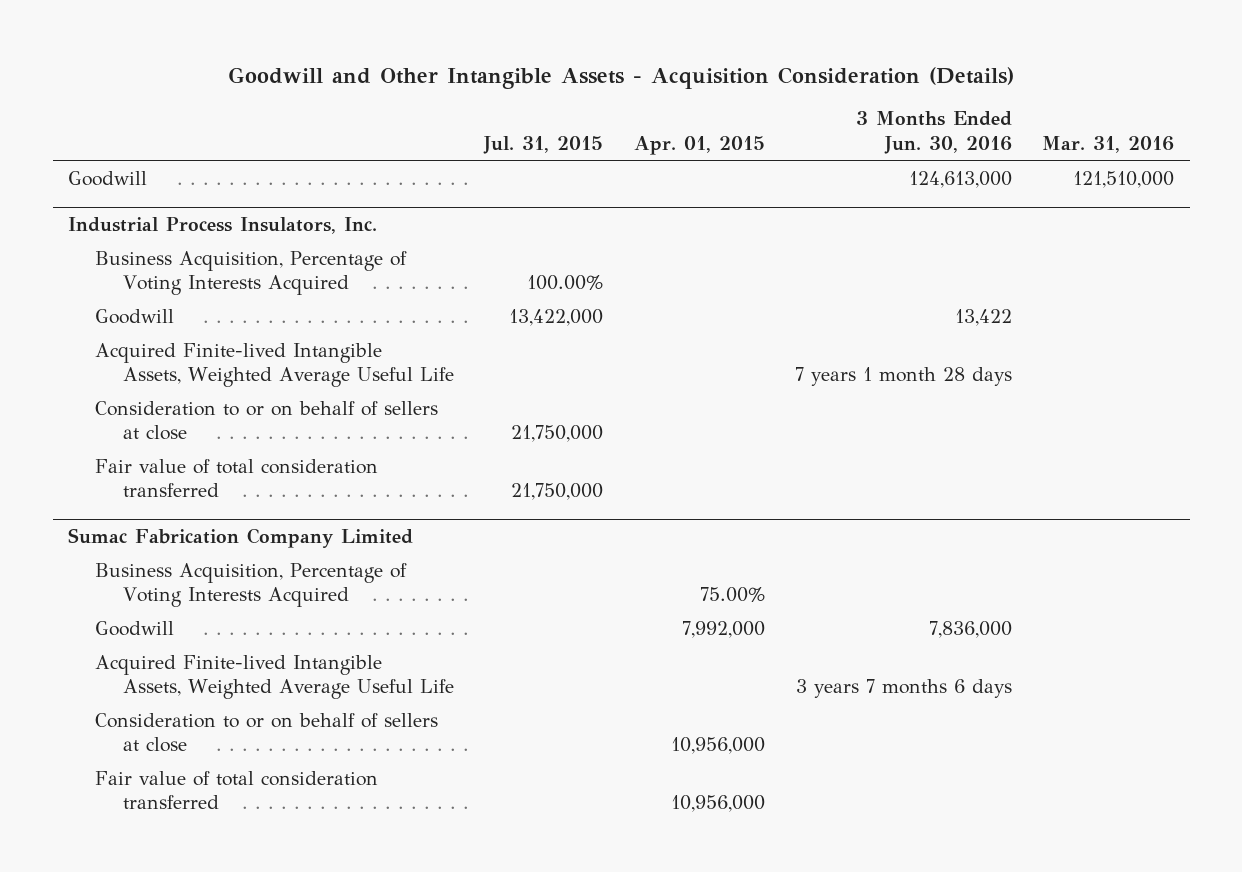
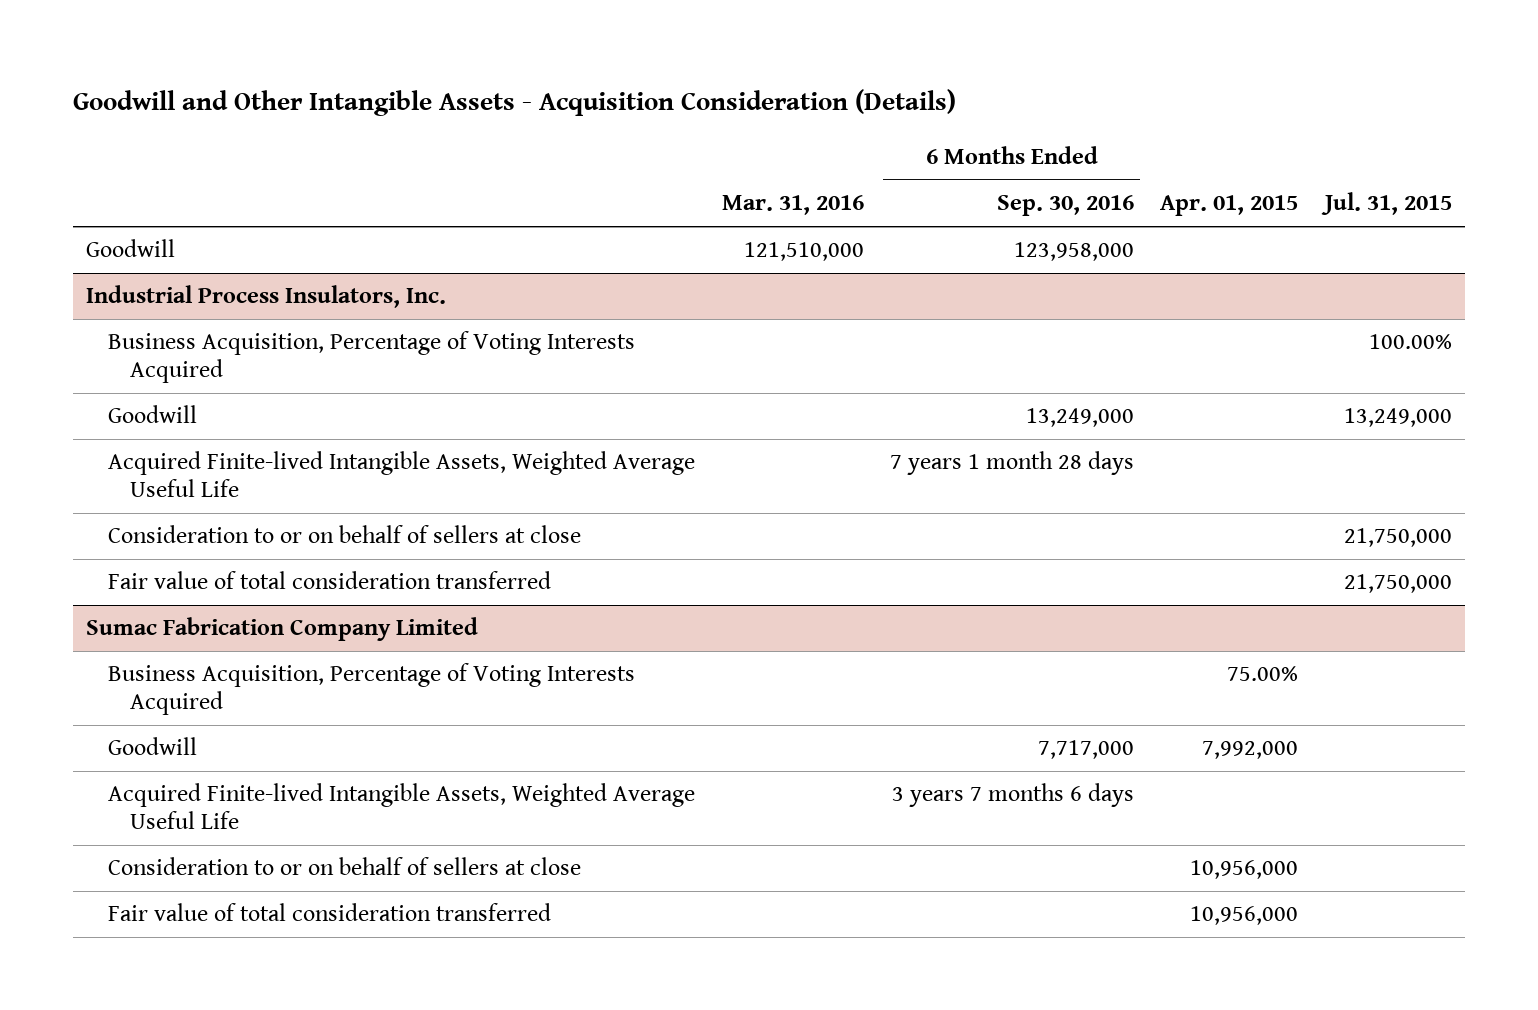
- | Jul. 31, 2015 | Apr. 01, 2015 | 3 Months Ended Jun. 30, 2016 | Mar. 31, 2016
+ | Mar. 31, 2016 | 6 Months Ended Sep. 30, 2016 | Apr. 01, 2015 | Jul. 31, 2015
@ Industrial Process Insulators, Inc.
- Goodwill | 13,422,000 | | 13,422 |
+ Goodwill | | 13,249,000 | | 13,249,000

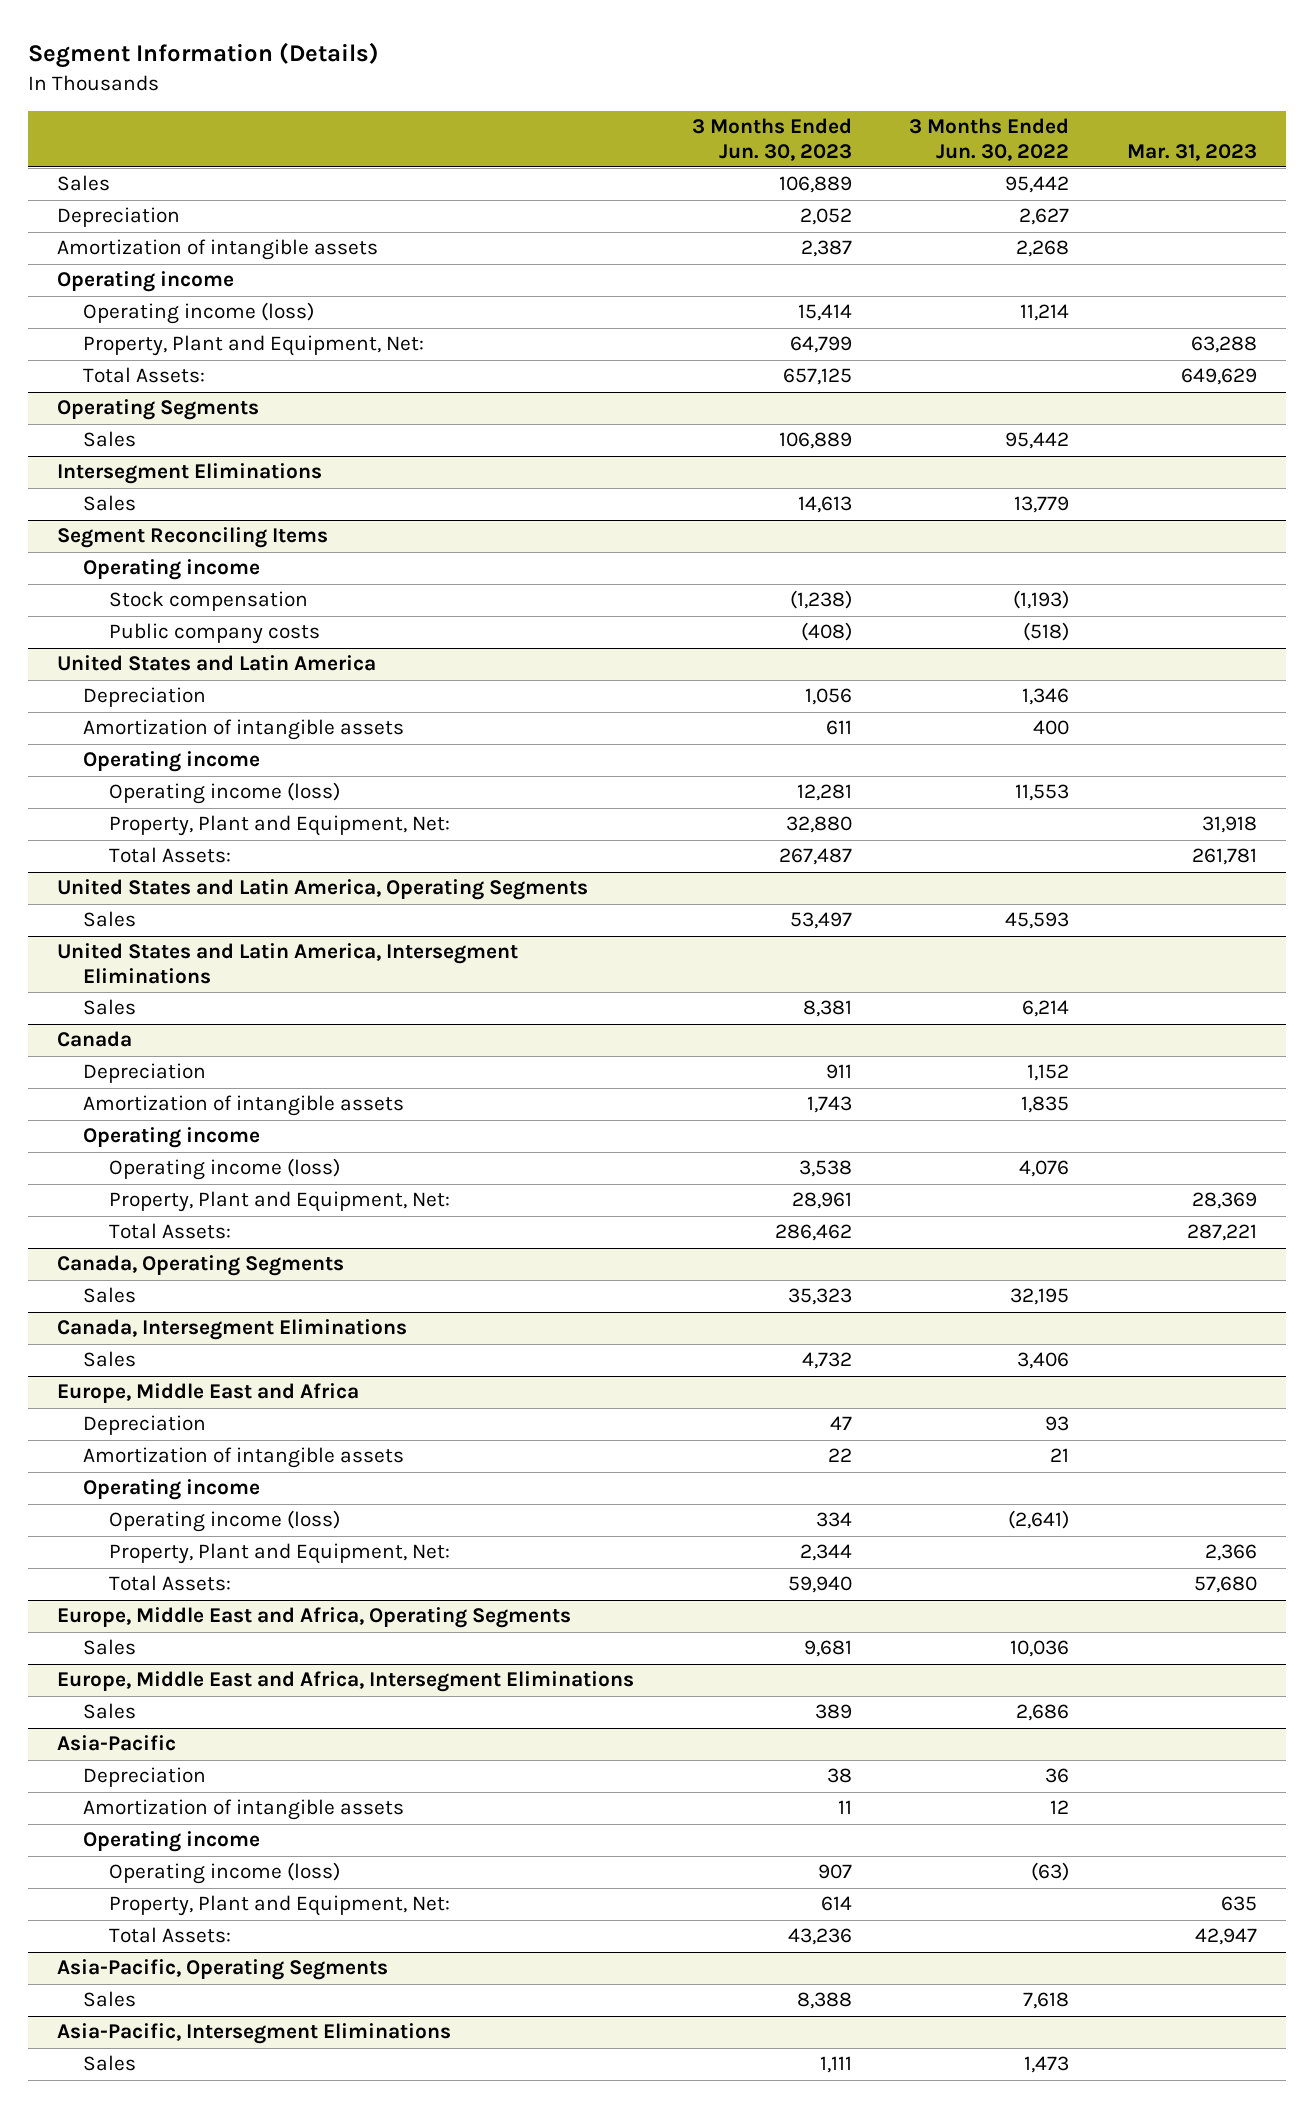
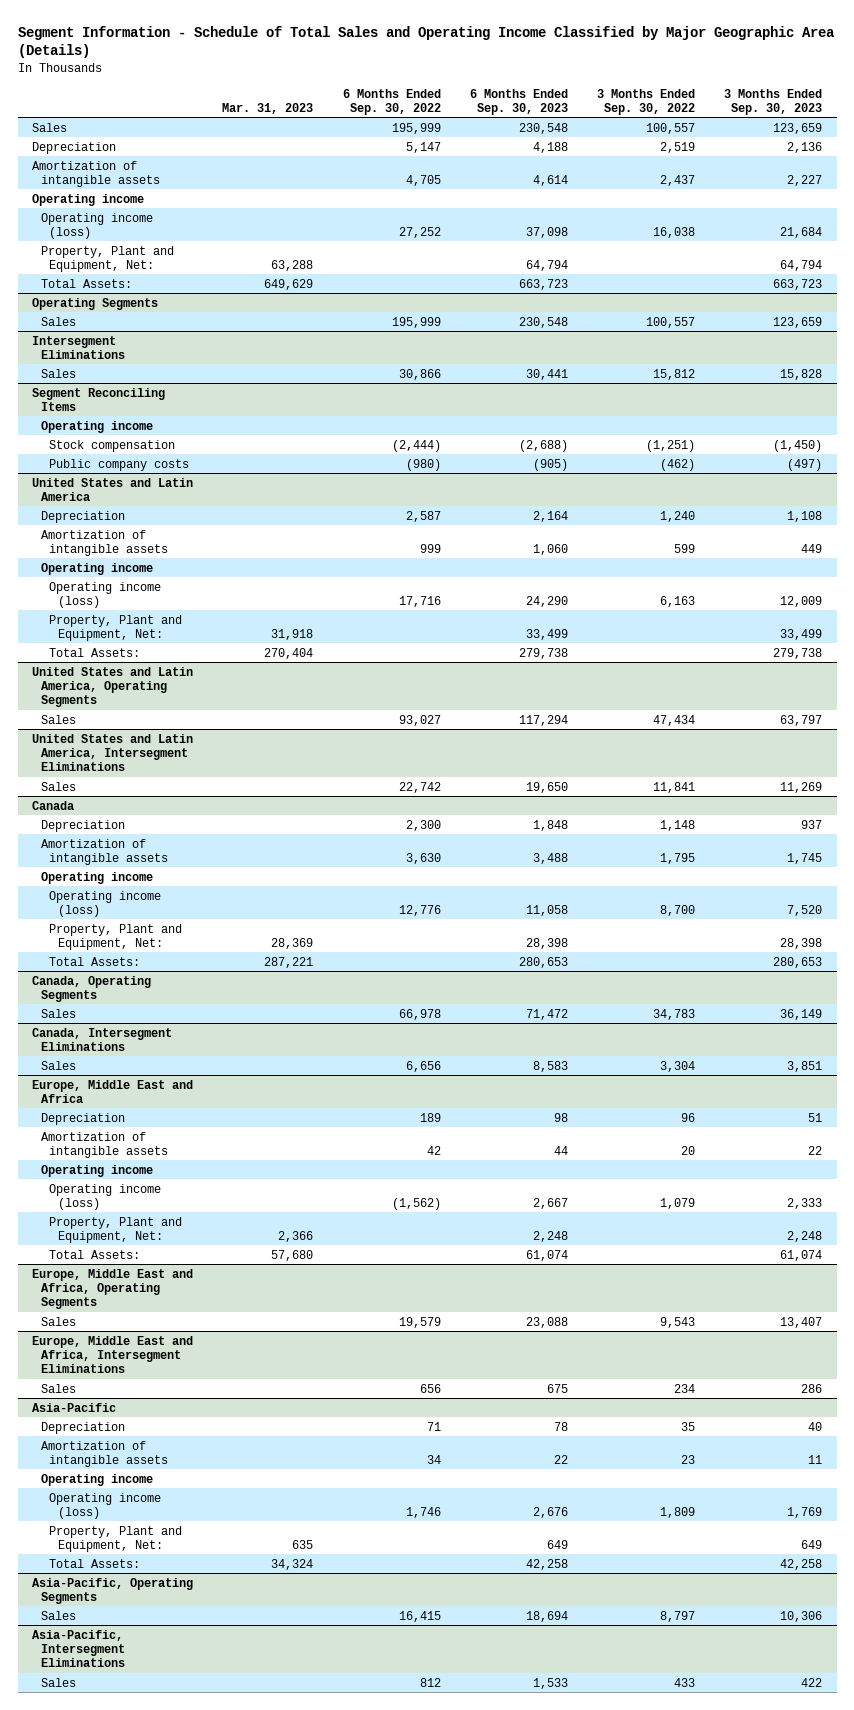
- Segment Information (Details)
+ Segment Information - Schedule of Total Sales and Operating Income Classified by Major Geographic Area (Details)
- | 3 Months Ended Jun. 30, 2023 | 3 Months Ended Jun. 30, 2022 | Mar. 31, 2023
+ | Mar. 31, 2023 | 6 Months Ended Sep. 30, 2022 | 6 Months Ended Sep. 30, 2023 | 3 Months Ended Sep. 30, 2022 | 3 Months Ended Sep. 30, 2023
@ United States and Latin America
- Total Assets: | 267,487 | | 261,781
+ Total Assets: | 270,404 | | 279,738 | | 279,738
@ Asia-Pacific
- Total Assets: | 43,236 | | 42,947
+ Total Assets: | 34,324 | | 42,258 | | 42,258

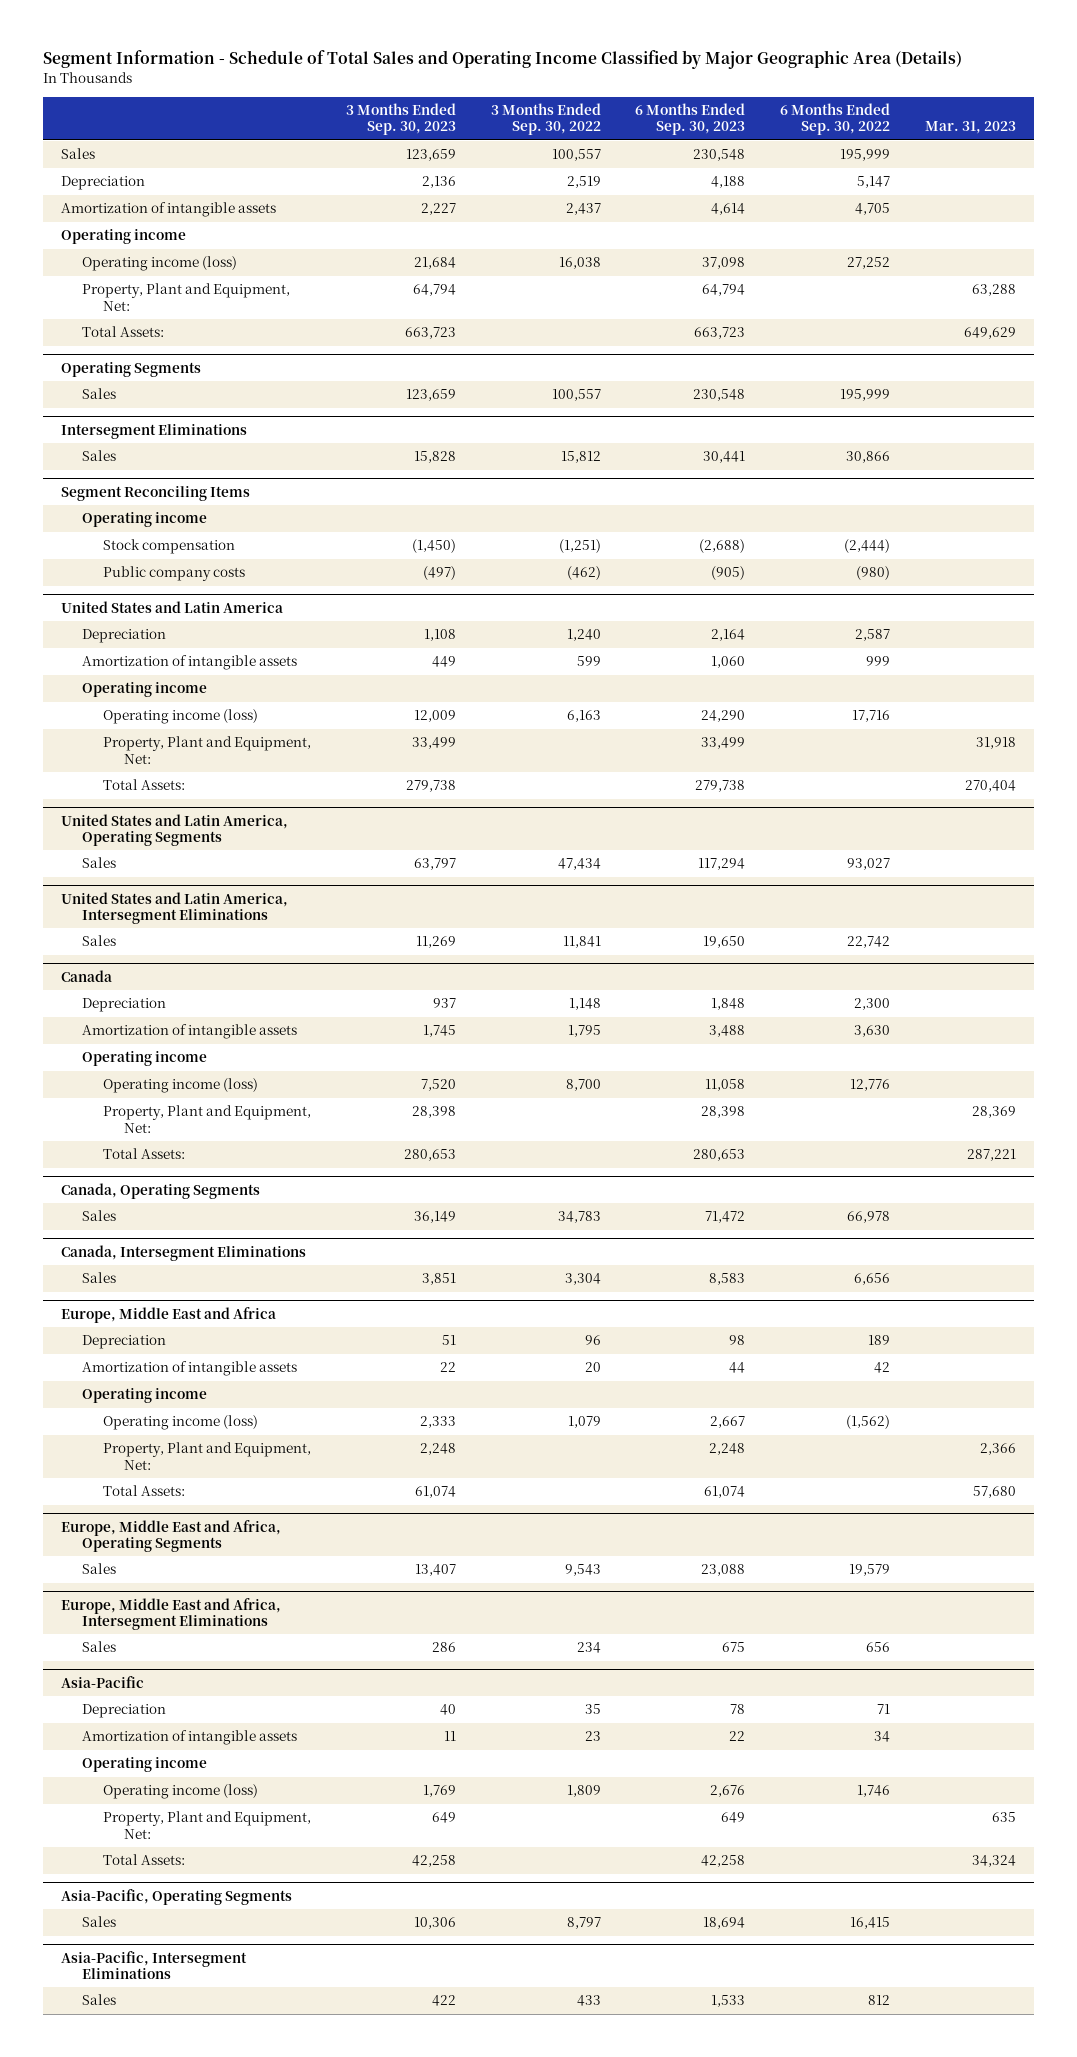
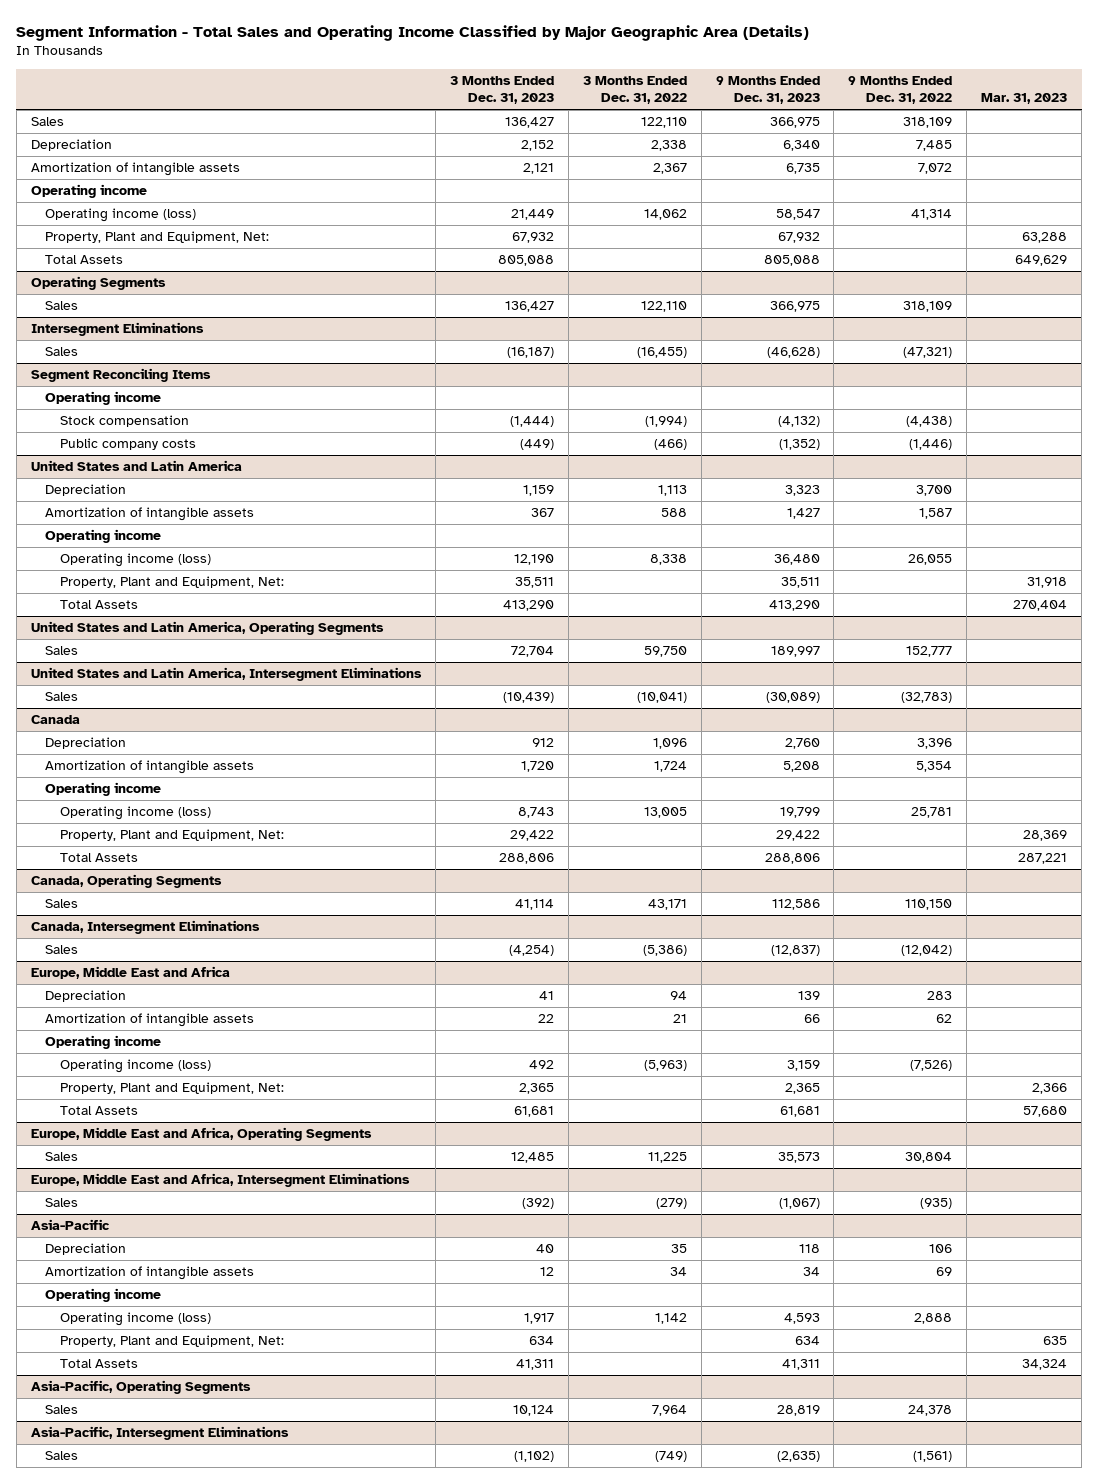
- Segment Information - Schedule of Total Sales and Operating Income Classified by Major Geographic Area (Details)
+ Segment Information - Total Sales and Operating Income Classified by Major Geographic Area (Details)
- | 3 Months Ended Sep. 30, 2023 | 3 Months Ended Sep. 30, 2022 | 6 Months Ended Sep. 30, 2023 | 6 Months Ended Sep. 30, 2022 | Mar. 31, 2023
+ | 3 Months Ended Dec. 31, 2023 | 3 Months Ended Dec. 31, 2022 | 9 Months Ended Dec. 31, 2023 | 9 Months Ended Dec. 31, 2022 | Mar. 31, 2023
- Total Assets: | 663,723 | | 663,723 | | 649,629
+ Total Assets | 805,088 | | 805,088 | | 649,629
@ United States and Latin America
- Total Assets: | 279,738 | | 279,738 | | 270,404
+ Total Assets | 413,290 | | 413,290 | | 270,404
@ Canada
- Total Assets: | 280,653 | | 280,653 | | 287,221
+ Total Assets | 288,806 | | 288,806 | | 287,221
@ Europe, Middle East and Africa
- Total Assets: | 61,074 | | 61,074 | | 57,680
+ Total Assets | 61,681 | | 61,681 | | 57,680
@ Asia-Pacific
- Total Assets: | 42,258 | | 42,258 | | 34,324
+ Total Assets | 41,311 | | 41,311 | | 34,324

